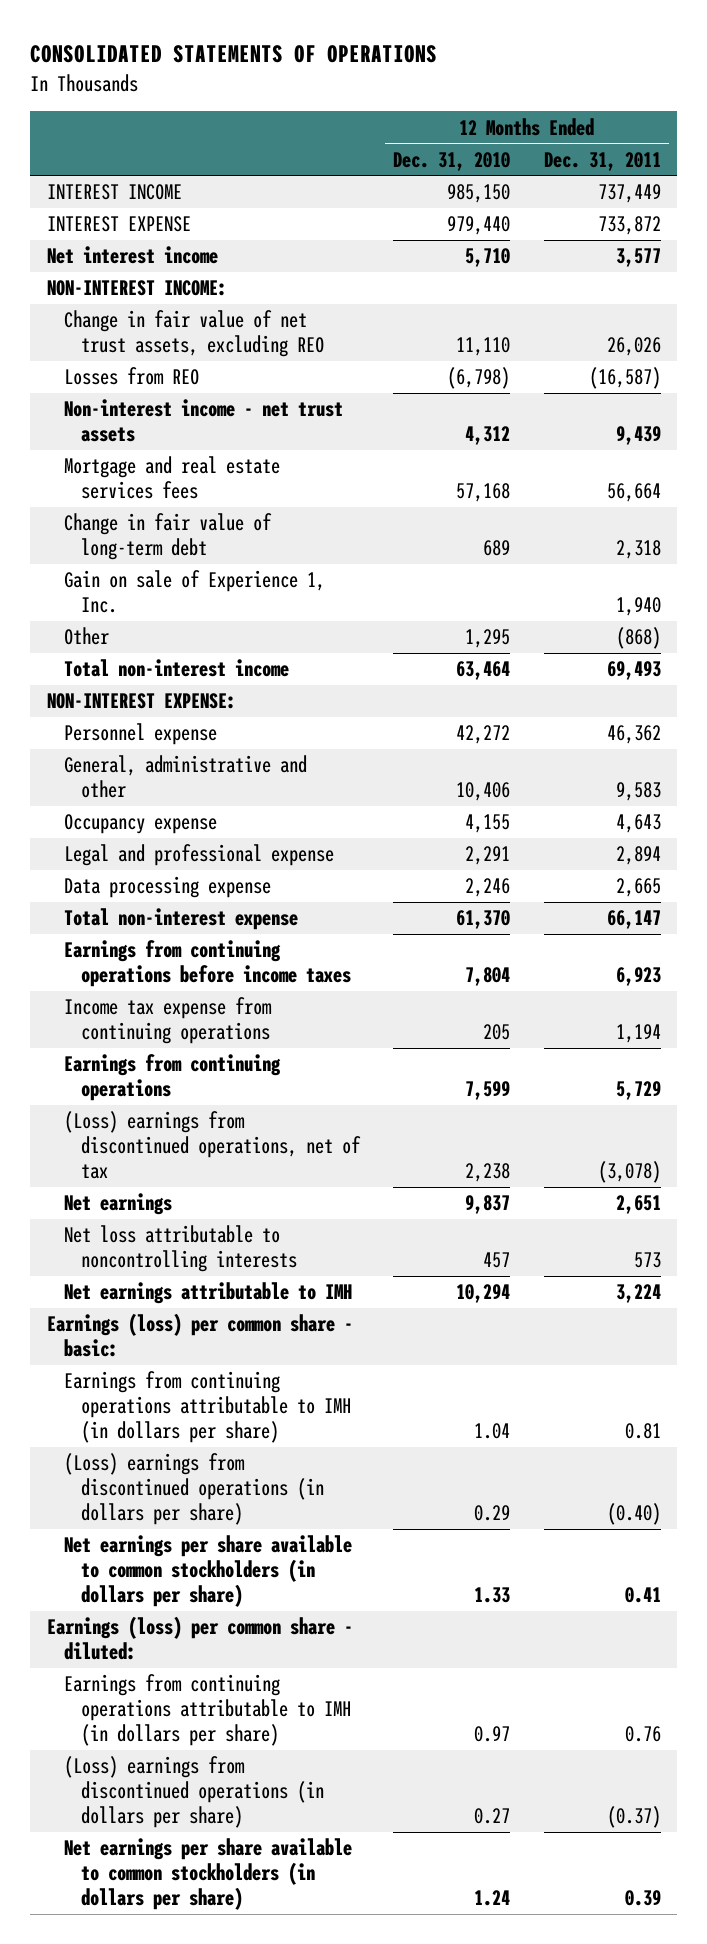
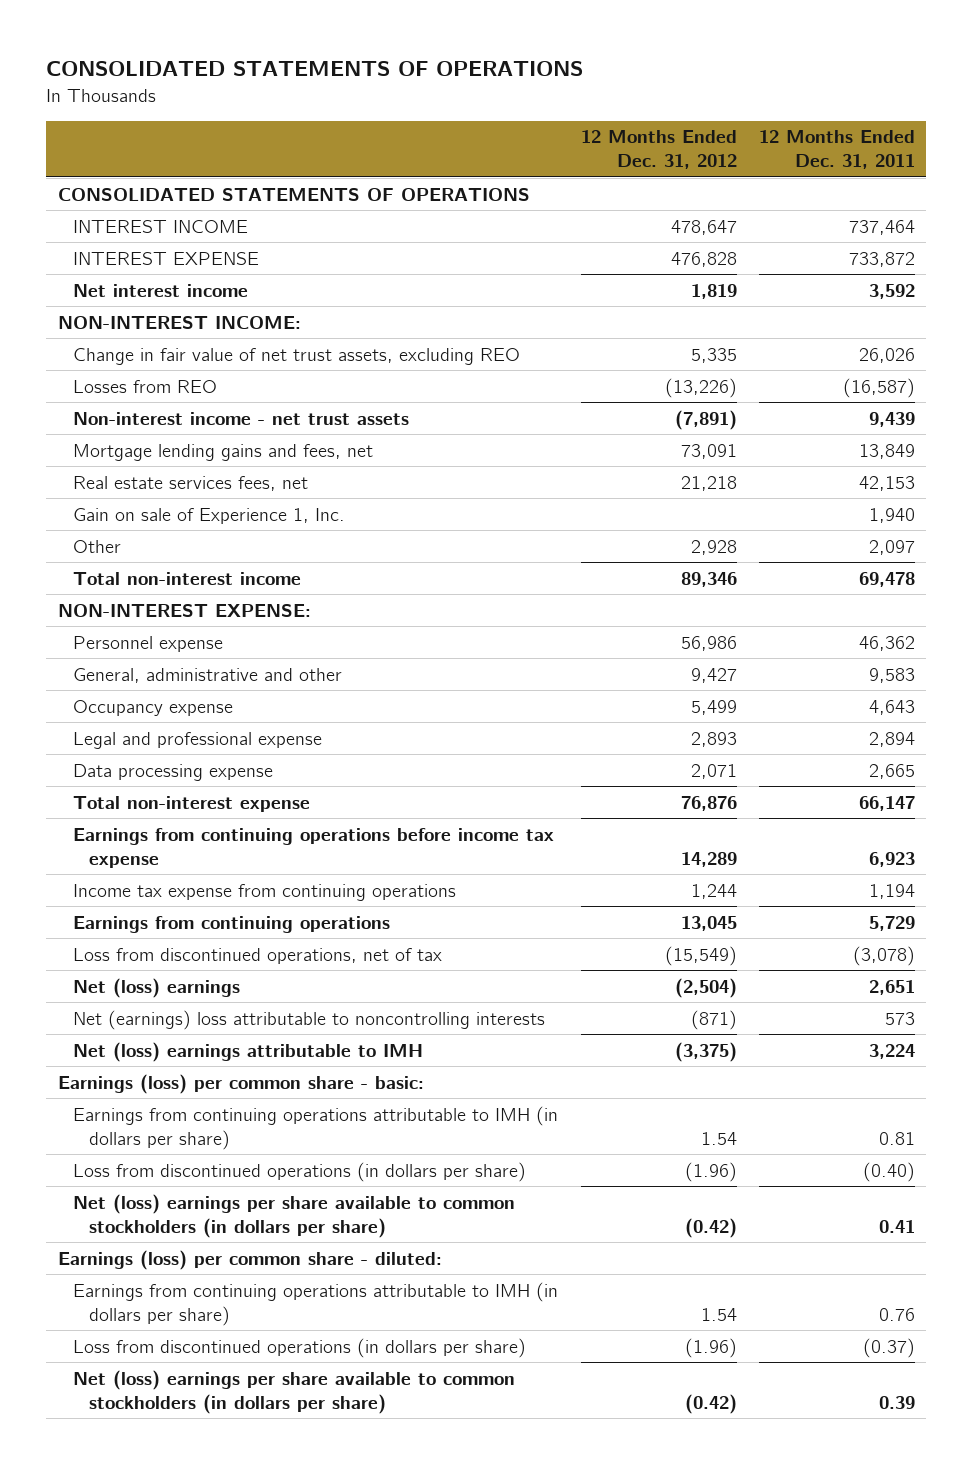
- | 12 Months Ended Dec. 31, 2010 | 12 Months Ended Dec. 31, 2011
+ | 12 Months Ended Dec. 31, 2012 | 12 Months Ended Dec. 31, 2011
- INTEREST INCOME | 985,150 | 737,449
+ CONSOLIDATED STATEMENTS OF OPERATIONS
+ INTEREST INCOME | 478,647 | 737,464
- Net interest income | 5,710 | 3,577
+ Net interest income | 1,819 | 3,592
- Mortgage and real estate services fees | 57,168 | 56,664
- Change in fair value of long-term debt | 689 | 2,318
+ Mortgage lending gains and fees, net | 73,091 | 13,849
+ Real estate services fees, net | 21,218 | 42,153
- Other | 1,295 | (868)
- Total non-interest income | 63,464 | 69,493
+ Other | 2,928 | 2,097
+ Total non-interest income | 89,346 | 69,478
- Earnings from continuing operations before income taxes | 7,804 | 6,923
+ Earnings from continuing operations before income tax expense | 14,289 | 6,923
- (Loss) earnings from discontinued operations, net of tax | 2,238 | (3,078)
- Net earnings | 9,837 | 2,651
- Net loss attributable to noncontrolling interests | 457 | 573
- Net earnings attributable to IMH | 10,294 | 3,224
+ Loss from discontinued operations, net of tax | (15,549) | (3,078)
+ Net (loss) earnings | (2,504) | 2,651
+ Net (earnings) loss attributable to noncontrolling interests | (871) | 573
+ Net (loss) earnings attributable to IMH | (3,375) | 3,224
- (Loss) earnings from discontinued operations (in dollars per share) | 0.29 | (0.40)
- Net earnings per share available to common stockholders (in dollars per share) | 1.33 | 0.41
+ Loss from discontinued operations (in dollars per share) | (1.96) | (0.40)
+ Net (loss) earnings per share available to common stockholders (in dollars per share) | (0.42) | 0.41
- (Loss) earnings from discontinued operations (in dollars per share) | 0.27 | (0.37)
- Net earnings per share available to common stockholders (in dollars per share) | 1.24 | 0.39
+ Loss from discontinued operations (in dollars per share) | (1.96) | (0.37)
+ Net (loss) earnings per share available to common stockholders (in dollars per share) | (0.42) | 0.39

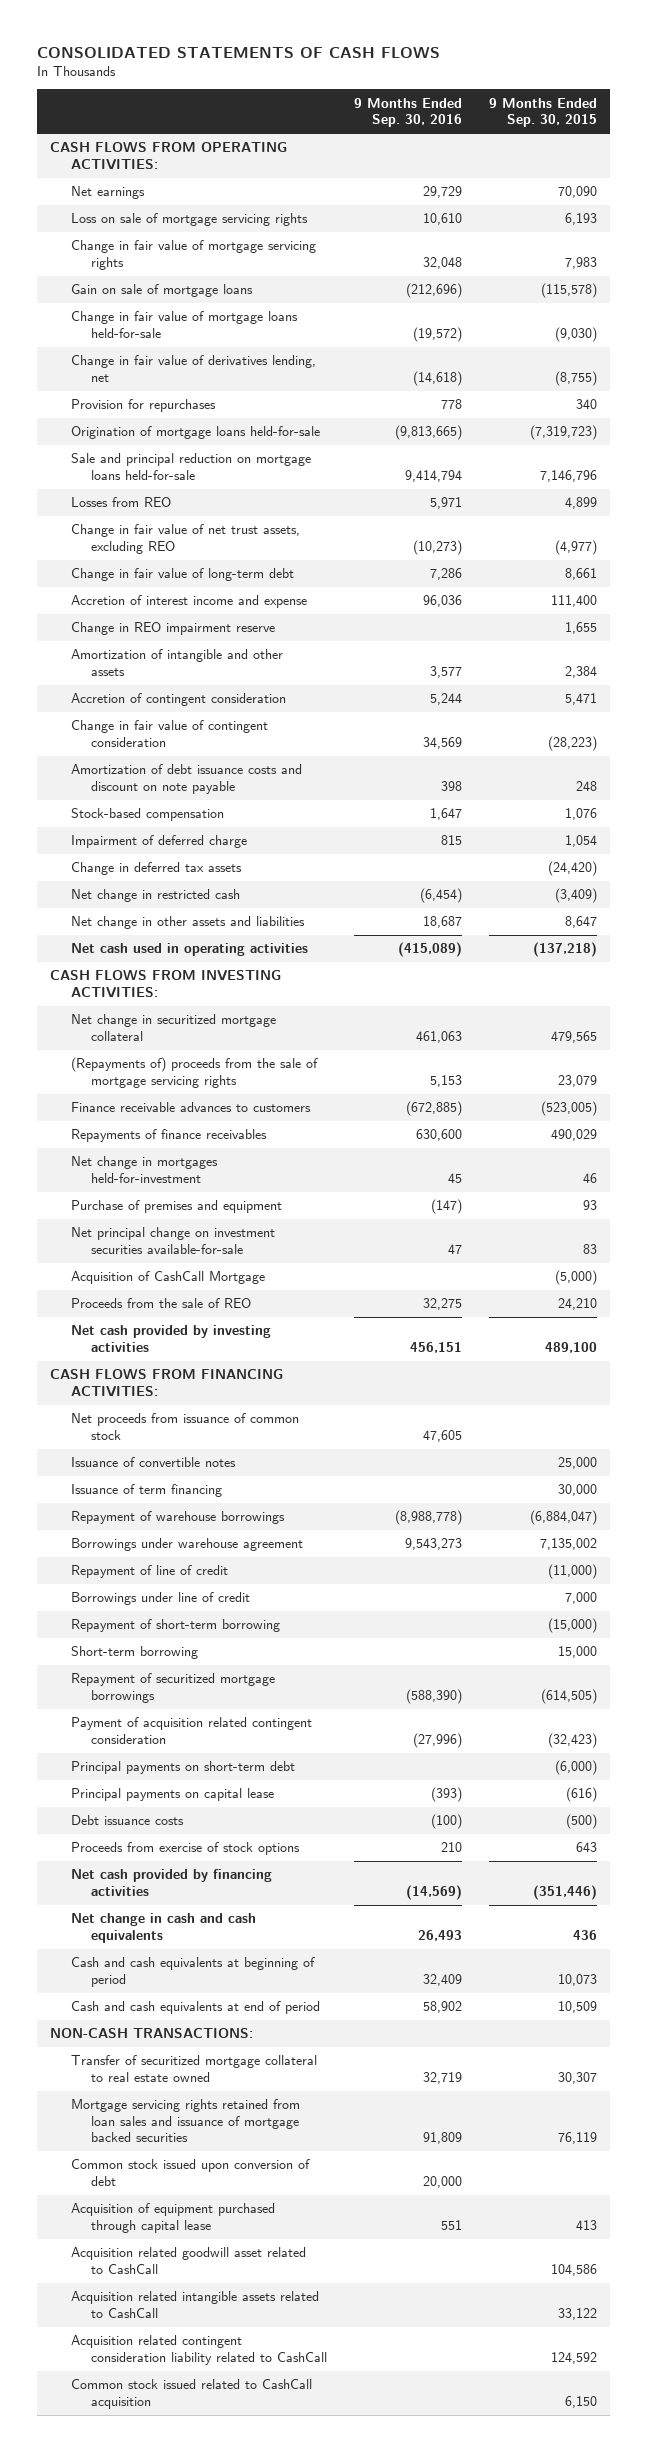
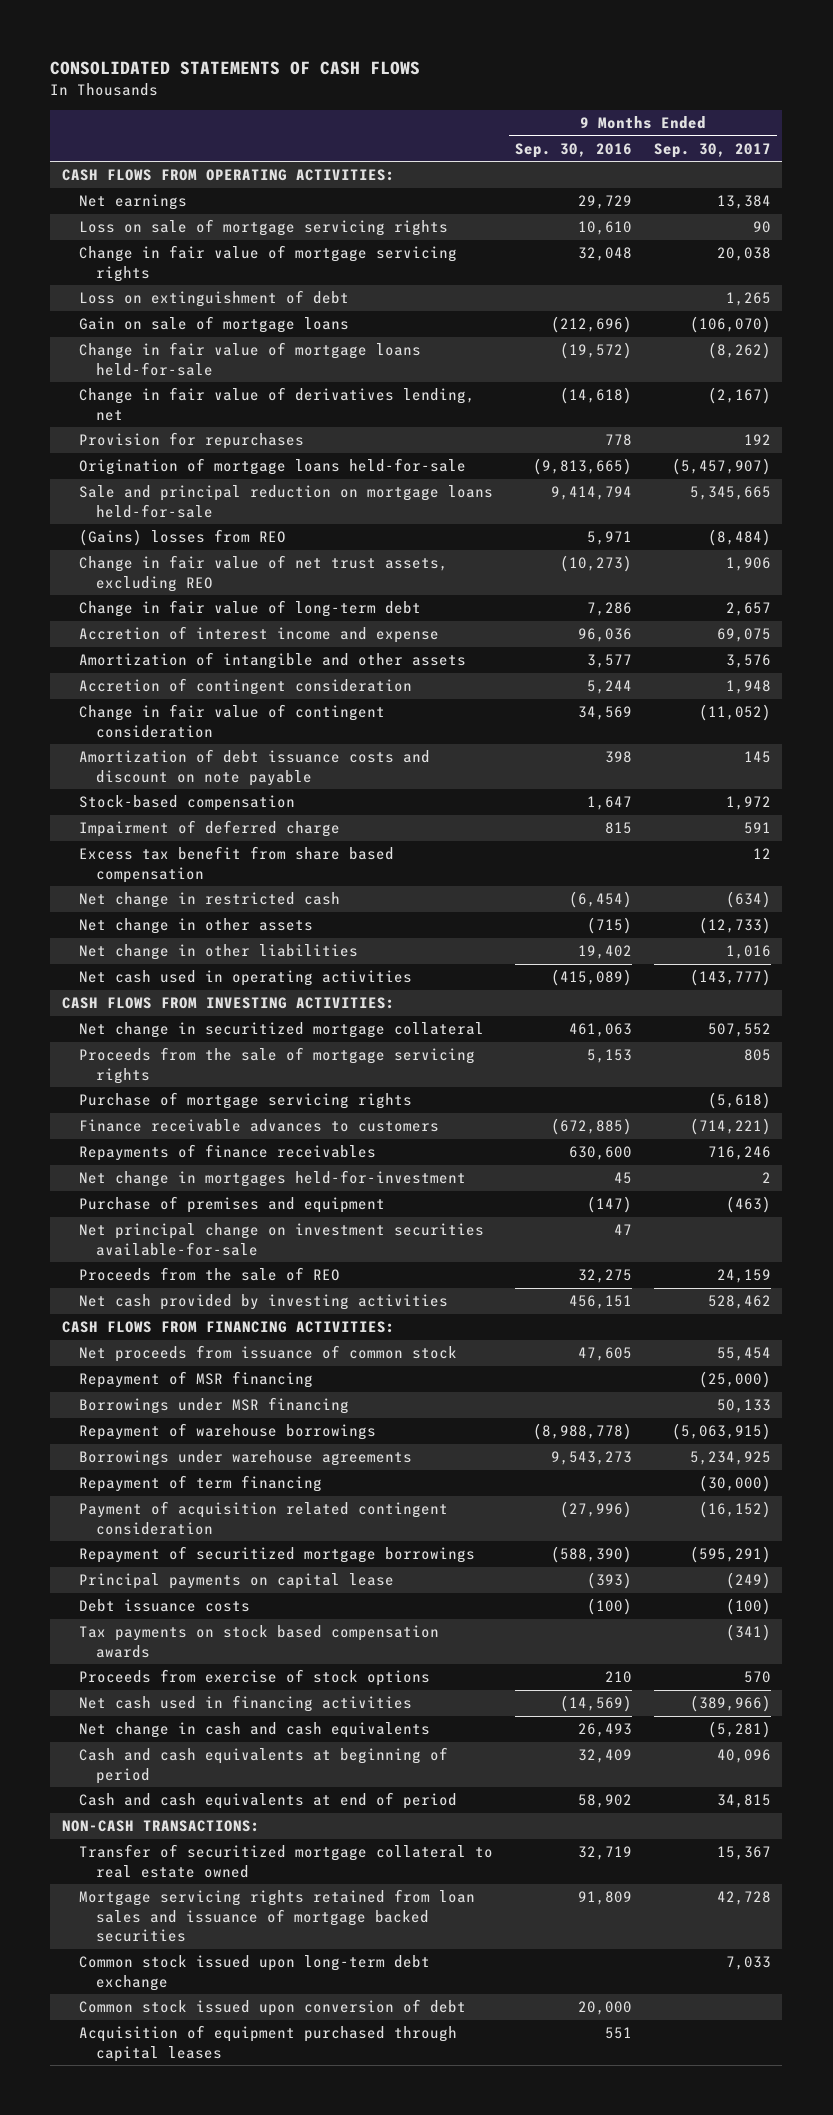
- | 9 Months Ended Sep. 30, 2016 | 9 Months Ended Sep. 30, 2015
+ | 9 Months Ended Sep. 30, 2016 | 9 Months Ended Sep. 30, 2017
+ Loss on extinguishment of debt | | 1,265
- Losses from REO | 5,971 | 4,899
+ (Gains) losses from REO | 5,971 | (8,484)
- Change in REO impairment reserve | | 1,655
- Change in deferred tax assets | | (24,420)
+ Excess tax benefit from share based compensation | | 12
- Net change in other assets and liabilities | 18,687 | 8,647
+ Net change in other assets | (715) | (12,733)
+ Net change in other liabilities | 19,402 | 1,016
- (Repayments of) proceeds from the sale of mortgage servicing rights | 5,153 | 23,079
+ Proceeds from the sale of mortgage servicing rights | 5,153 | 805
+ Purchase of mortgage servicing rights | | (5,618)
- Acquisition of CashCall Mortgage | | (5,000)
- Issuance of convertible notes | | 25,000
- Issuance of term financing | | 30,000
+ Repayment of MSR financing | | (25,000)
+ Borrowings under MSR financing | | 50,133
- Borrowings under warehouse agreement | 9,543,273 | 7,135,002
- Repayment of line of credit | | (11,000)
- Borrowings under line of credit | | 7,000
- Repayment of short-term borrowing | | (15,000)
- Short-term borrowing | | 15,000
+ Borrowings under warehouse agreements | 9,543,273 | 5,234,925
+ Repayment of term financing | | (30,000)
- Principal payments on short-term debt | | (6,000)
moved down: Repayment of securitized mortgage borrowings | (588,390) | (595,291)
+ Tax payments on stock based compensation awards | | (341)
- Net cash provided by financing activities | (14,569) | (351,446)
+ Net cash used in financing activities | (14,569) | (389,966)
+ Common stock issued upon long-term debt exchange | | 7,033
- Acquisition of equipment purchased through capital lease | 551 | 413
- Acquisition related goodwill asset related to CashCall | | 104,586
- Acquisition related intangible assets related to CashCall | | 33,122
- Acquisition related contingent consideration liability related to CashCall | | 124,592
- Common stock issued related to CashCall acquisition | | 6,150
+ Acquisition of equipment purchased through capital leases | 551 |

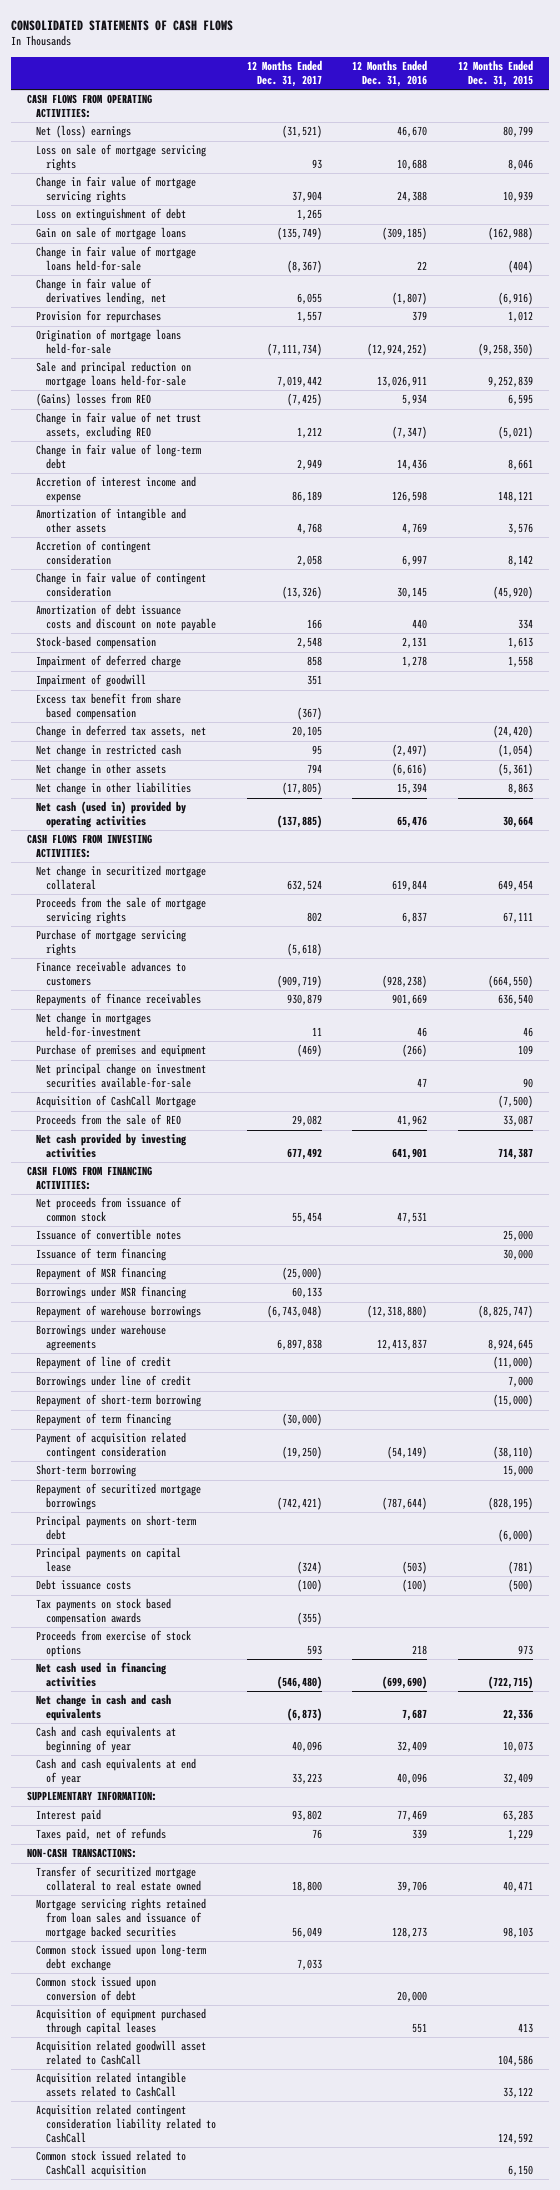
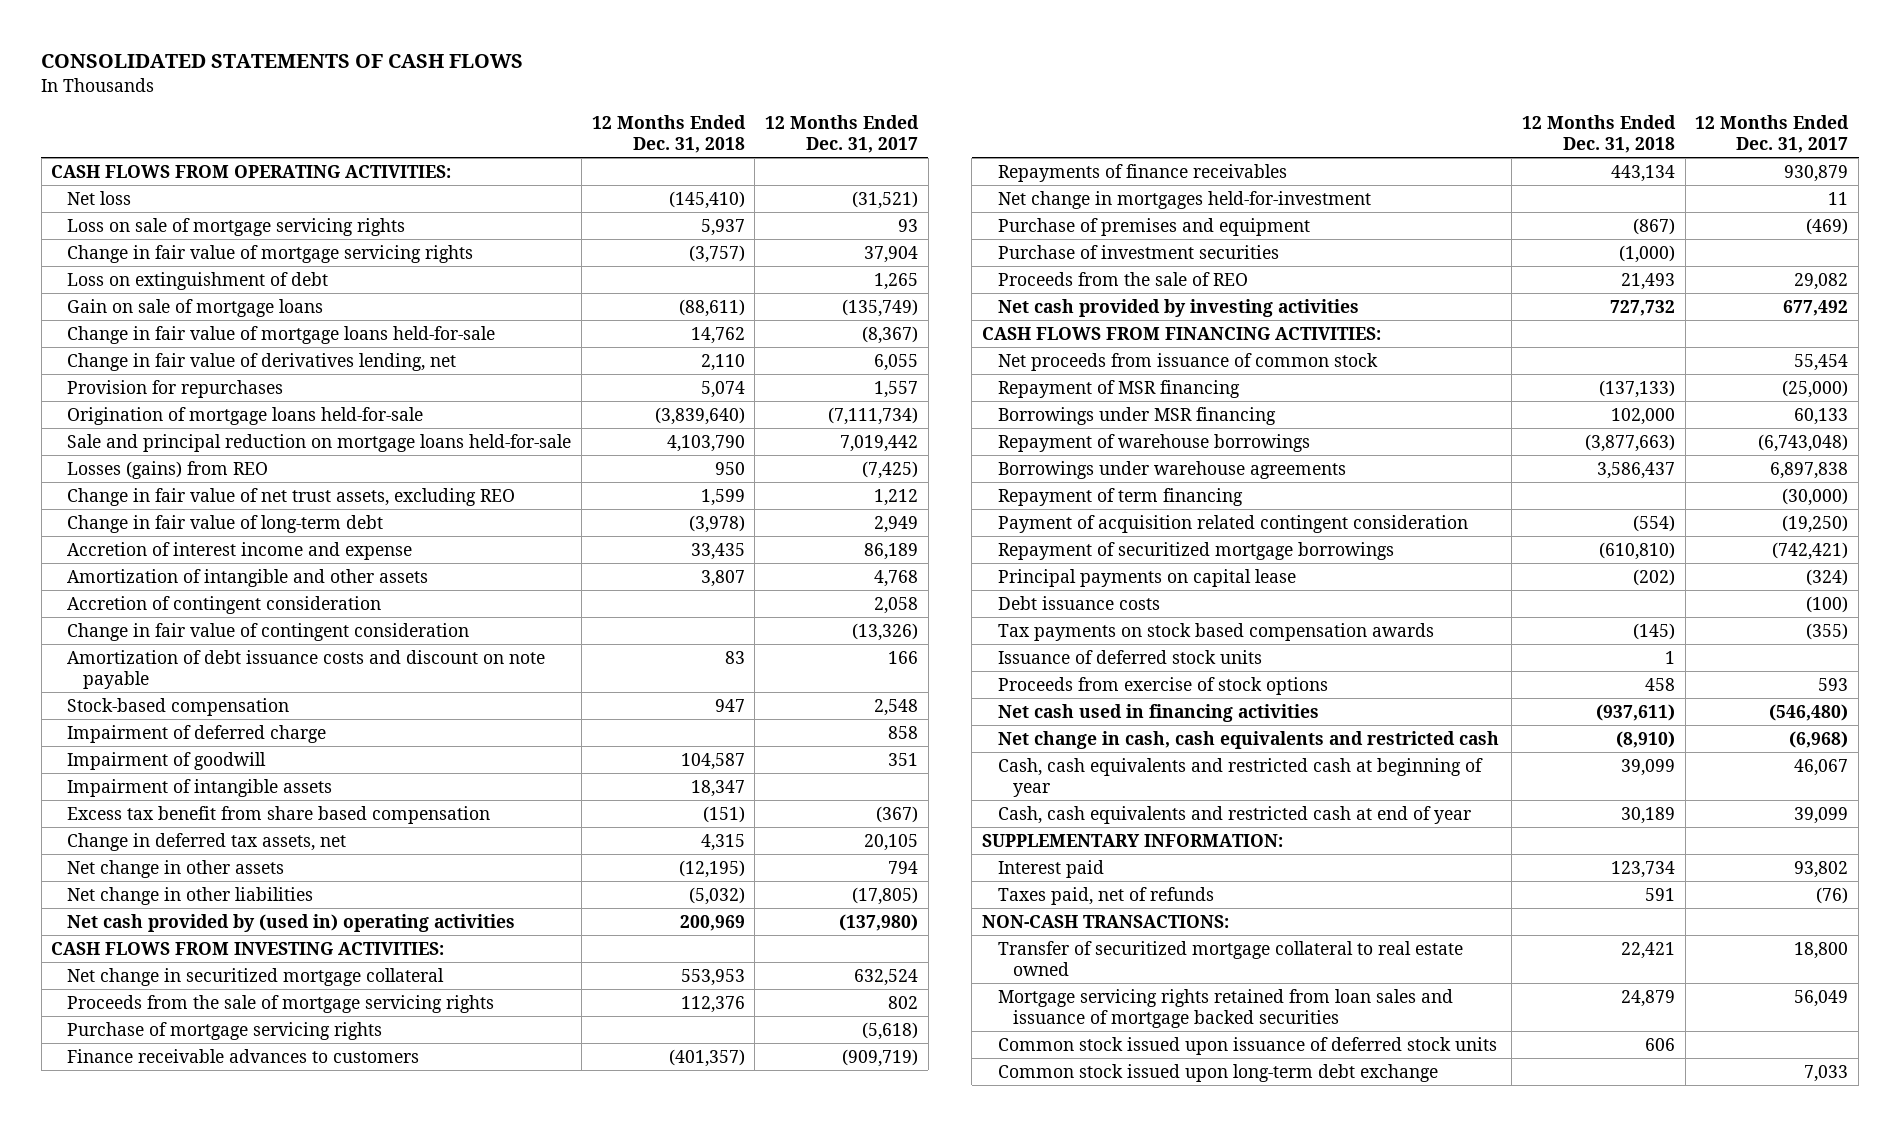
- | 12 Months Ended Dec. 31, 2017 | 12 Months Ended Dec. 31, 2016 | 12 Months Ended Dec. 31, 2015
+ | 12 Months Ended Dec. 31, 2018 | 12 Months Ended Dec. 31, 2017
- Net (loss) earnings | (31,521) | 46,670 | 80,799
+ Net loss | (145,410) | (31,521)
- (Gains) losses from REO | (7,425) | 5,934 | 6,595
+ Losses (gains) from REO | 950 | (7,425)
+ Impairment of intangible assets | 18,347 |
- Net change in restricted cash | 95 | (2,497) | (1,054)
- Net cash (used in) provided by operating activities | (137,885) | 65,476 | 30,664
+ Net cash provided by (used in) operating activities | 200,969 | (137,980)
- Net principal change on investment securities available-for-sale | | 47 | 90
- Acquisition of CashCall Mortgage | | | (7,500)
+ Purchase of investment securities | (1,000) |
- Issuance of convertible notes | | | 25,000
- Issuance of term financing | | | 30,000
- Repayment of line of credit | | | (11,000)
- Borrowings under line of credit | | | 7,000
- Repayment of short-term borrowing | | | (15,000)
- Short-term borrowing | | | 15,000
- Principal payments on short-term debt | | | (6,000)
+ Issuance of deferred stock units | 1 |
- Net change in cash and cash equivalents | (6,873) | 7,687 | 22,336
- Cash and cash equivalents at beginning of year | 40,096 | 32,409 | 10,073
- Cash and cash equivalents at end of year | 33,223 | 40,096 | 32,409
+ Net change in cash, cash equivalents and restricted cash | (8,910) | (6,968)
+ Cash, cash equivalents and restricted cash at beginning of year | 39,099 | 46,067
+ Cash, cash equivalents and restricted cash at end of year | 30,189 | 39,099
- Taxes paid, net of refunds | 76 | 339 | 1,229
+ Taxes paid, net of refunds | 591 | (76)
+ Common stock issued upon issuance of deferred stock units | 606 |
- Common stock issued upon conversion of debt | | 20,000 |
- Acquisition of equipment purchased through capital leases | | 551 | 413
- Acquisition related goodwill asset related to CashCall | | | 104,586
- Acquisition related intangible assets related to CashCall | | | 33,122
- Acquisition related contingent consideration liability related to CashCall | | | 124,592
- Common stock issued related to CashCall acquisition | | | 6,150

